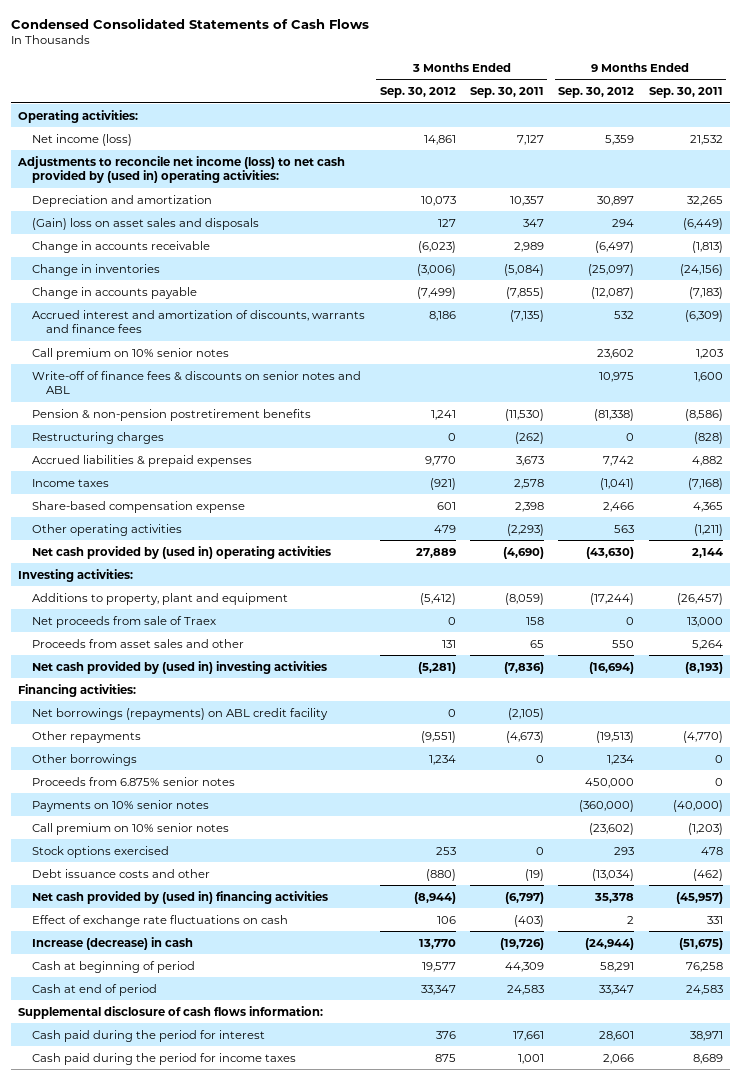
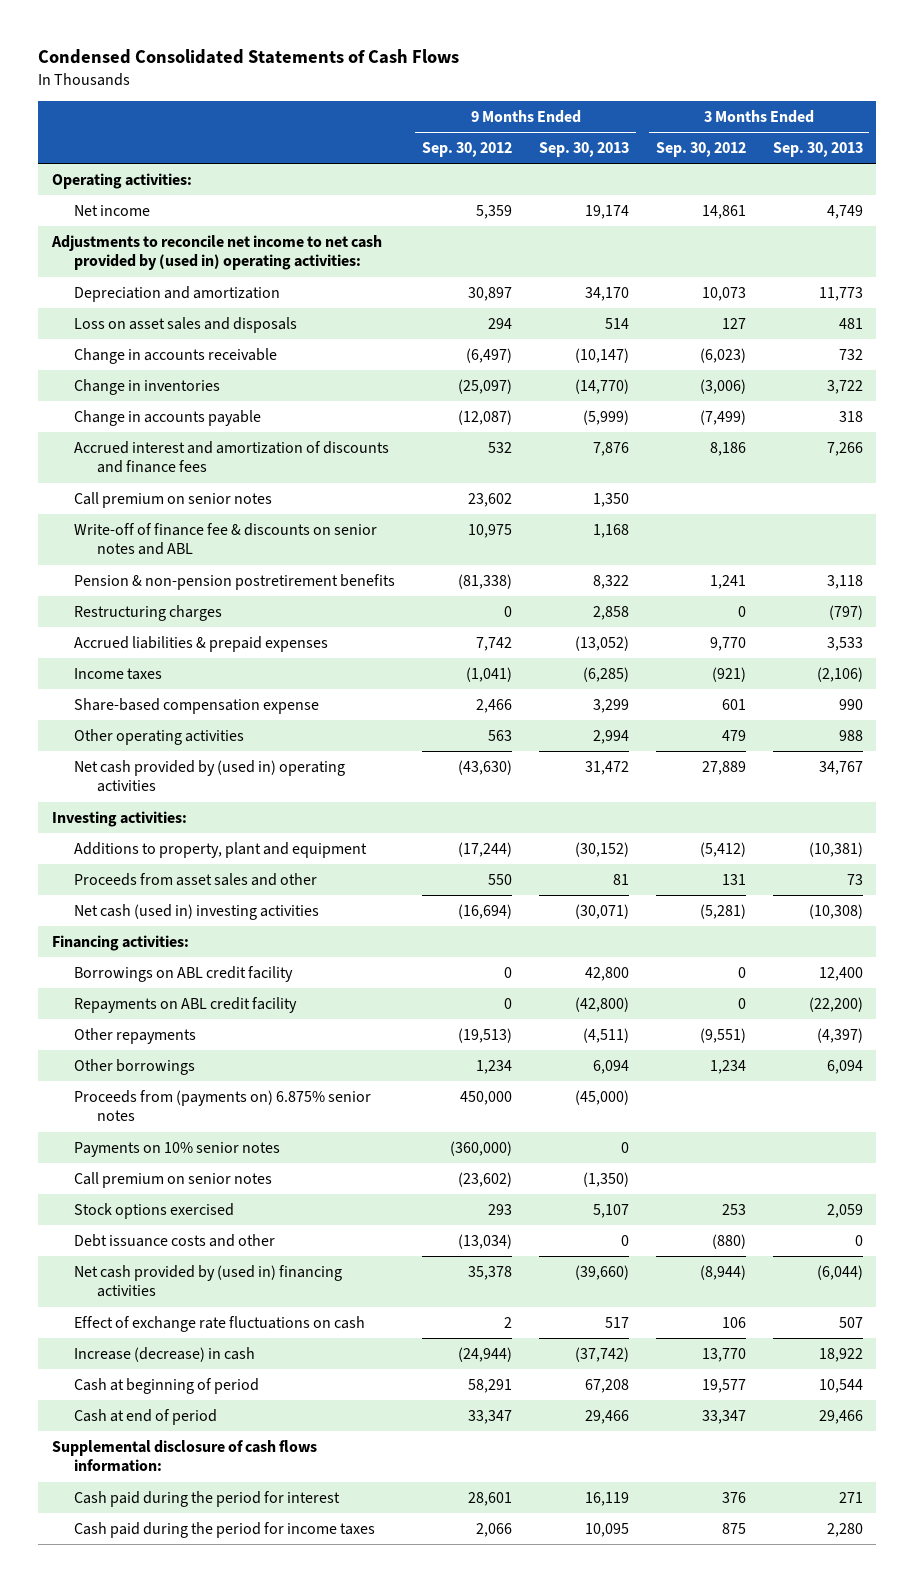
- | 3 Months Ended Sep. 30, 2012 | 3 Months Ended Sep. 30, 2011 | 9 Months Ended Sep. 30, 2012 | 9 Months Ended Sep. 30, 2011
+ | 9 Months Ended Sep. 30, 2012 | 9 Months Ended Sep. 30, 2013 | 3 Months Ended Sep. 30, 2012 | 3 Months Ended Sep. 30, 2013
- Net income (loss) | 14,861 | 7,127 | 5,359 | 21,532
- Adjustments to reconcile net income (loss) to net cash provided by (used in) operating activities:
+ Net income | 5,359 | 19,174 | 14,861 | 4,749
+ Adjustments to reconcile net income to net cash provided by (used in) operating activities:
- (Gain) loss on asset sales and disposals | 127 | 347 | 294 | (6,449)
+ Loss on asset sales and disposals | 294 | 514 | 127 | 481
- Accrued interest and amortization of discounts, warrants and finance fees | 8,186 | (7,135) | 532 | (6,309)
- Call premium on 10% senior notes | | | 23,602 | 1,203
- Write-off of finance fees & discounts on senior notes and ABL | | | 10,975 | 1,600
+ Accrued interest and amortization of discounts and finance fees | 532 | 7,876 | 8,186 | 7,266
+ Call premium on senior notes | 23,602 | 1,350 | |
+ Write-off of finance fee & discounts on senior notes and ABL | 10,975 | 1,168 | |
- Net proceeds from sale of Traex | 0 | 158 | 0 | 13,000
- Net cash provided by (used in) investing activities | (5,281) | (7,836) | (16,694) | (8,193)
+ Net cash (used in) investing activities | (16,694) | (30,071) | (5,281) | (10,308)
- Net borrowings (repayments) on ABL credit facility | 0 | (2,105) | |
+ Borrowings on ABL credit facility | 0 | 42,800 | 0 | 12,400
+ Repayments on ABL credit facility | 0 | (42,800) | 0 | (22,200)
- Proceeds from 6.875% senior notes | | | 450,000 | 0
+ Proceeds from (payments on) 6.875% senior notes | 450,000 | (45,000) | |
- Call premium on 10% senior notes | | | (23,602) | (1,203)
+ Call premium on senior notes | (23,602) | (1,350) | |

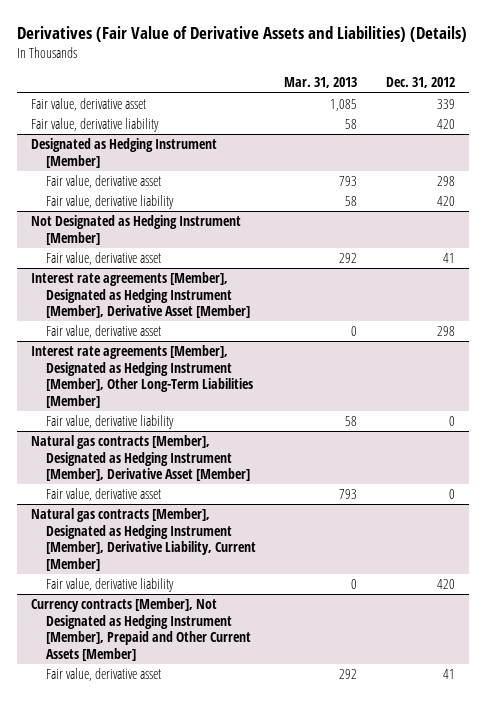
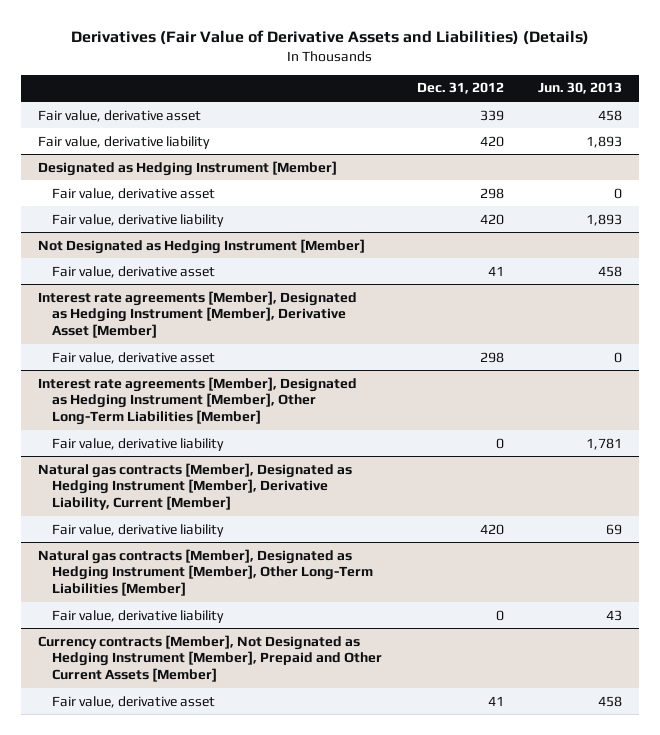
- | Mar. 31, 2013 | Dec. 31, 2012
+ | Dec. 31, 2012 | Jun. 30, 2013
- Natural gas contracts [Member], Designated as Hedging Instrument [Member], Derivative Asset [Member]
- Fair value, derivative asset | 793 | 0
+ Natural gas contracts [Member], Designated as Hedging Instrument [Member], Other Long-Term Liabilities [Member]
+ Fair value, derivative liability | 0 | 43

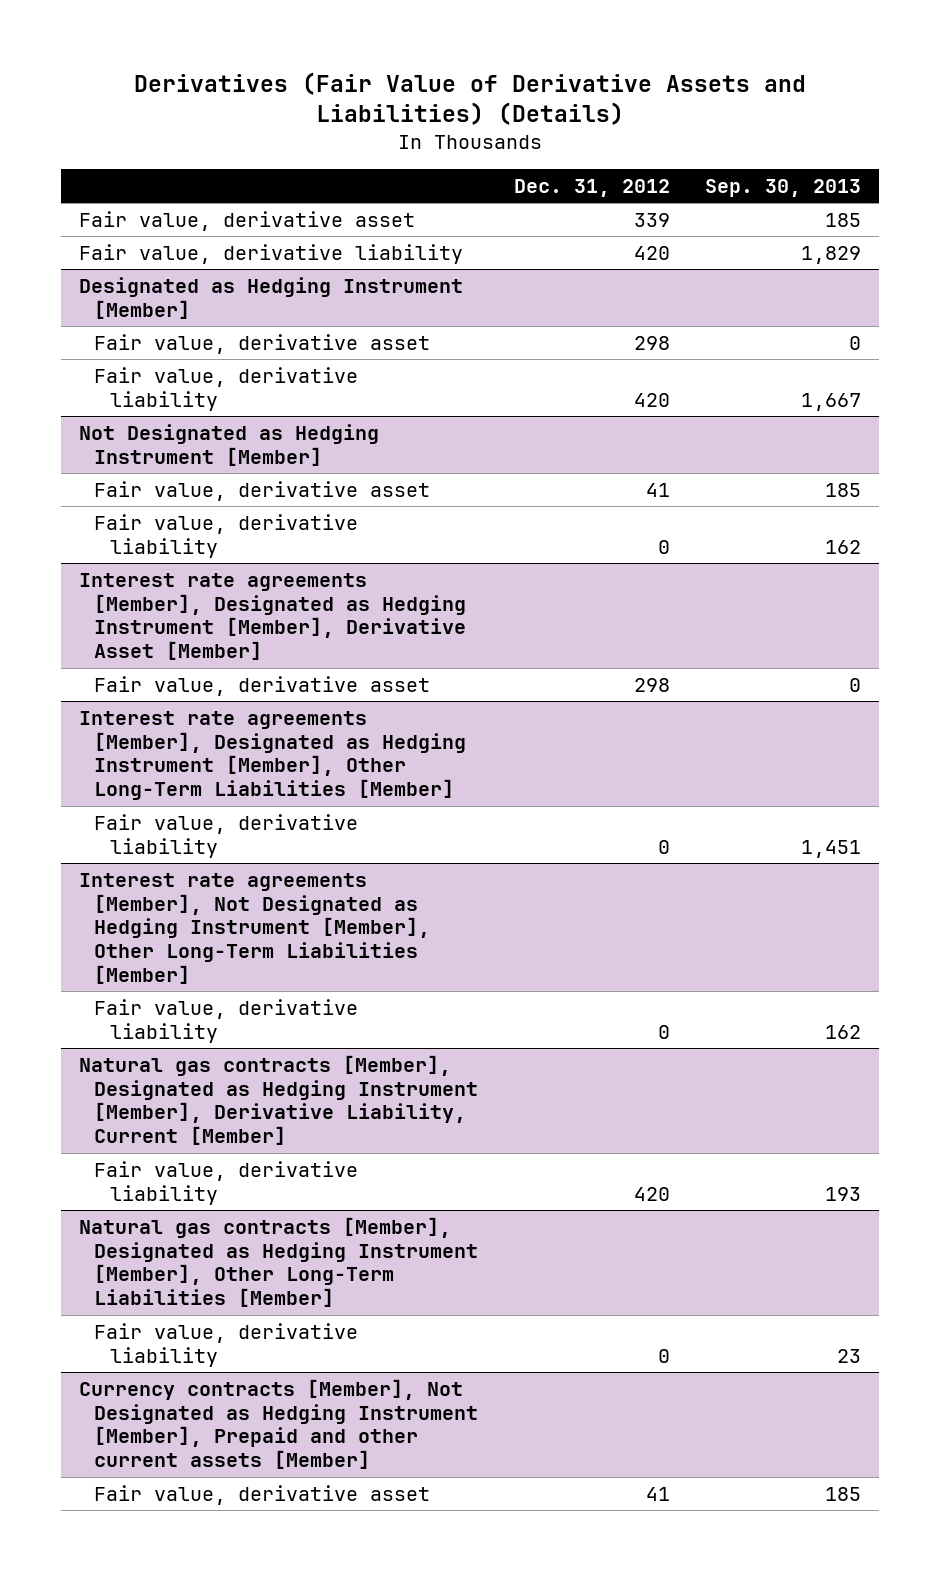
- | Dec. 31, 2012 | Jun. 30, 2013
+ | Dec. 31, 2012 | Sep. 30, 2013
@ Not Designated as Hedging Instrument [Member]
+ Fair value, derivative liability | 0 | 162
+ Interest rate agreements [Member], Not Designated as Hedging Instrument [Member], Other Long-Term Liabilities [Member]
+ Fair value, derivative liability | 0 | 162
- Currency contracts [Member], Not Designated as Hedging Instrument [Member], Prepaid and Other Current Assets [Member]
+ Currency contracts [Member], Not Designated as Hedging Instrument [Member], Prepaid and other current assets [Member]

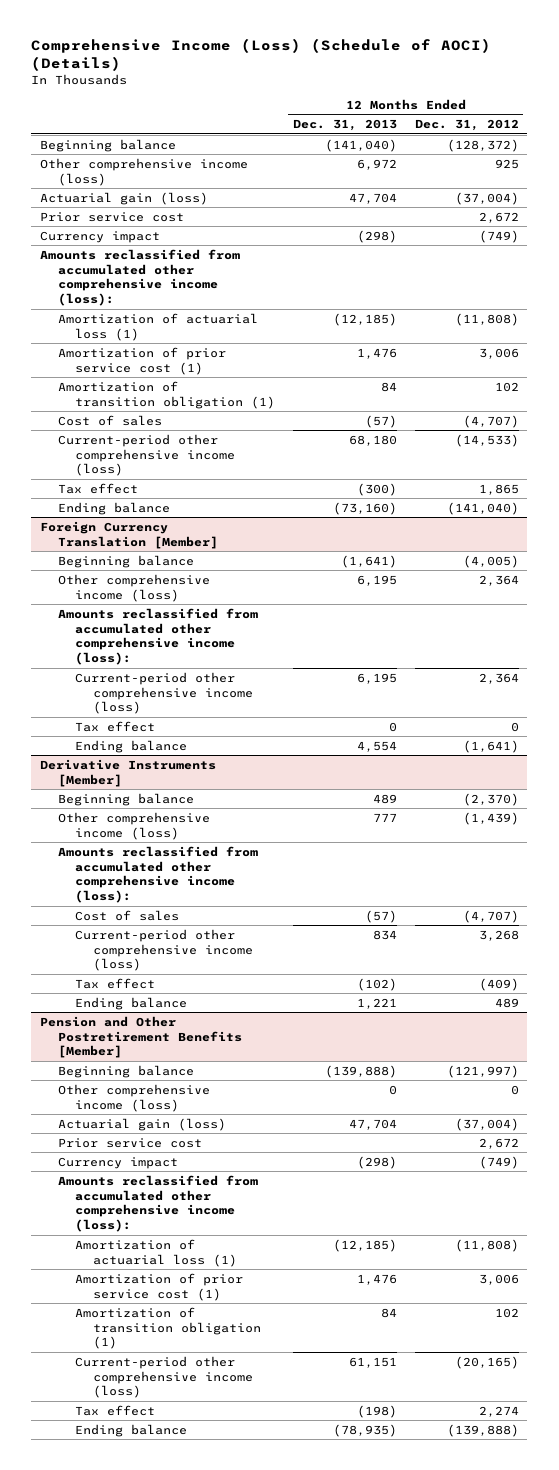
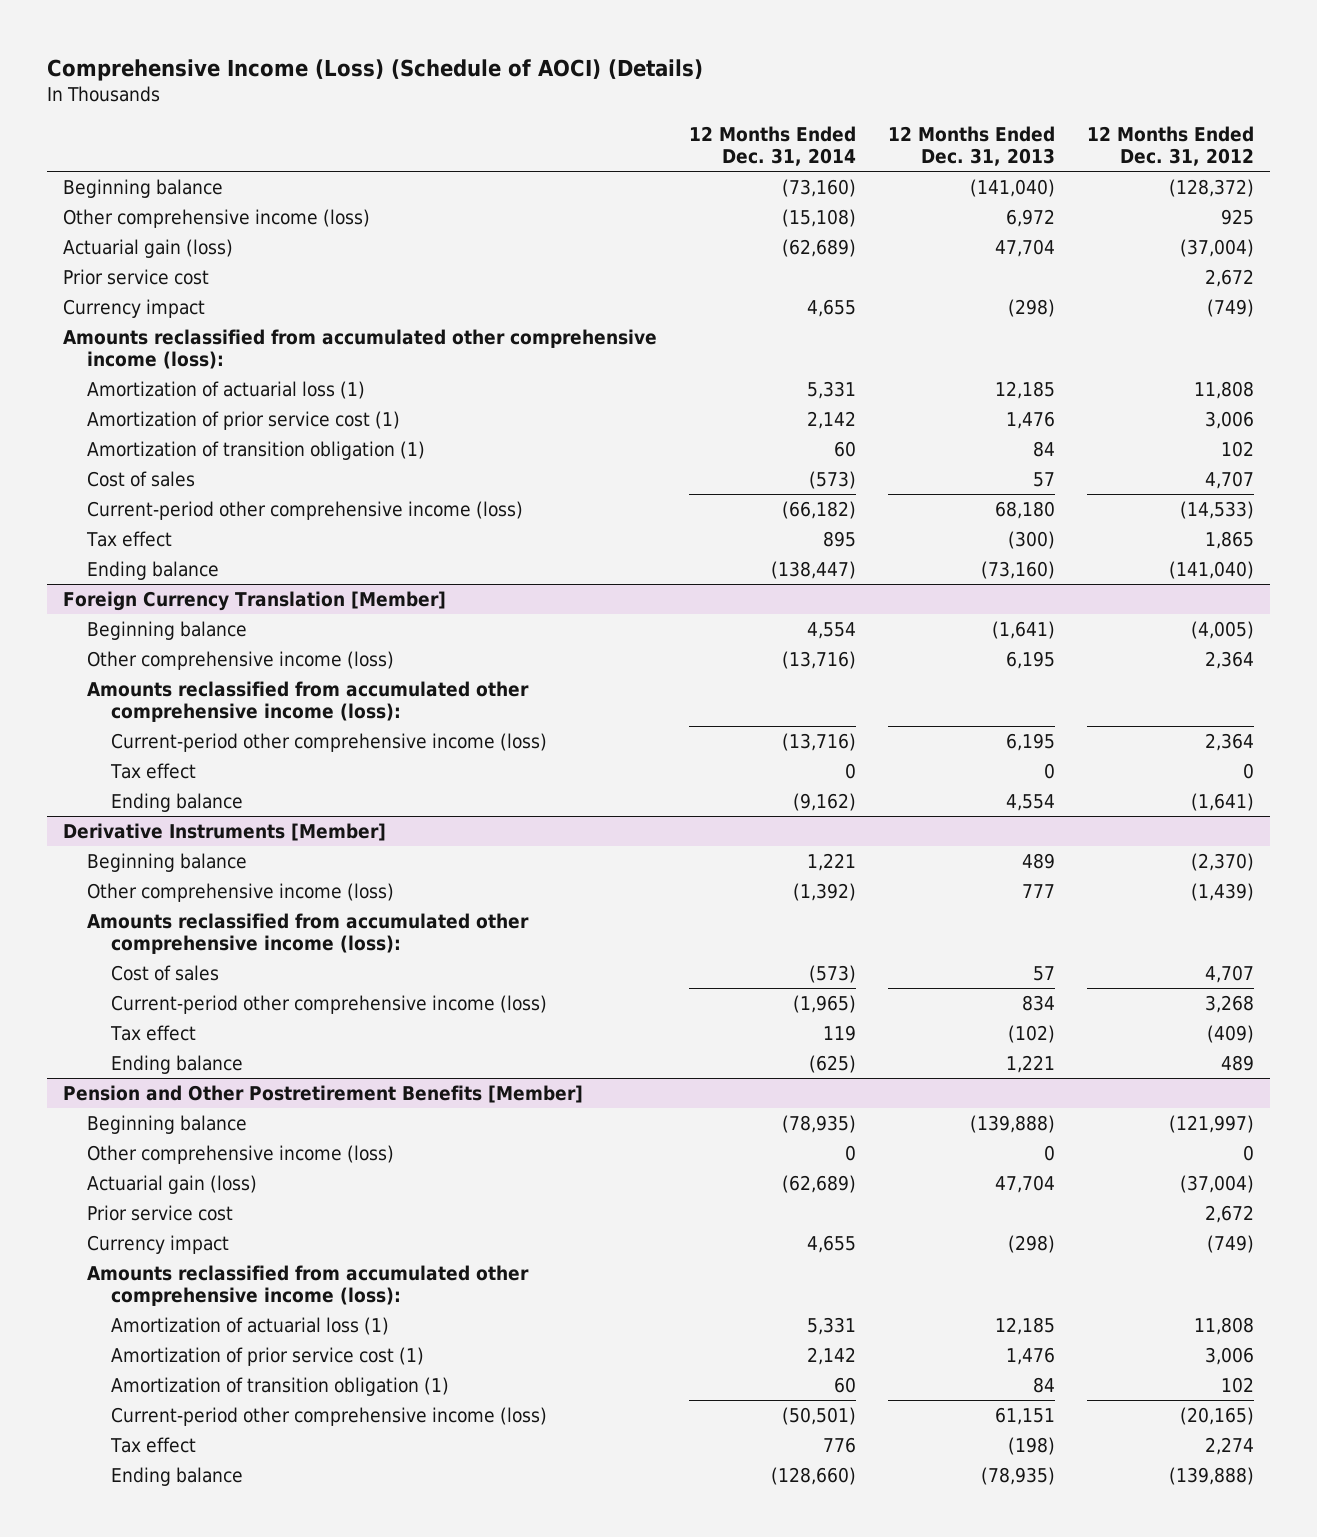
- | 12 Months Ended Dec. 31, 2013 | 12 Months Ended Dec. 31, 2012
+ | 12 Months Ended Dec. 31, 2014 | 12 Months Ended Dec. 31, 2013 | 12 Months Ended Dec. 31, 2012
- Amortization of actuarial loss (1) | (12,185) | (11,808)
+ Amortization of actuarial loss (1) | 5,331 | 12,185 | 11,808
- Cost of sales | (57) | (4,707)
+ Cost of sales | (573) | 57 | 4,707
@ Derivative Instruments [Member]
- Cost of sales | (57) | (4,707)
+ Cost of sales | (573) | 57 | 4,707
@ Pension and Other Postretirement Benefits [Member]
- Amortization of actuarial loss (1) | (12,185) | (11,808)
+ Amortization of actuarial loss (1) | 5,331 | 12,185 | 11,808

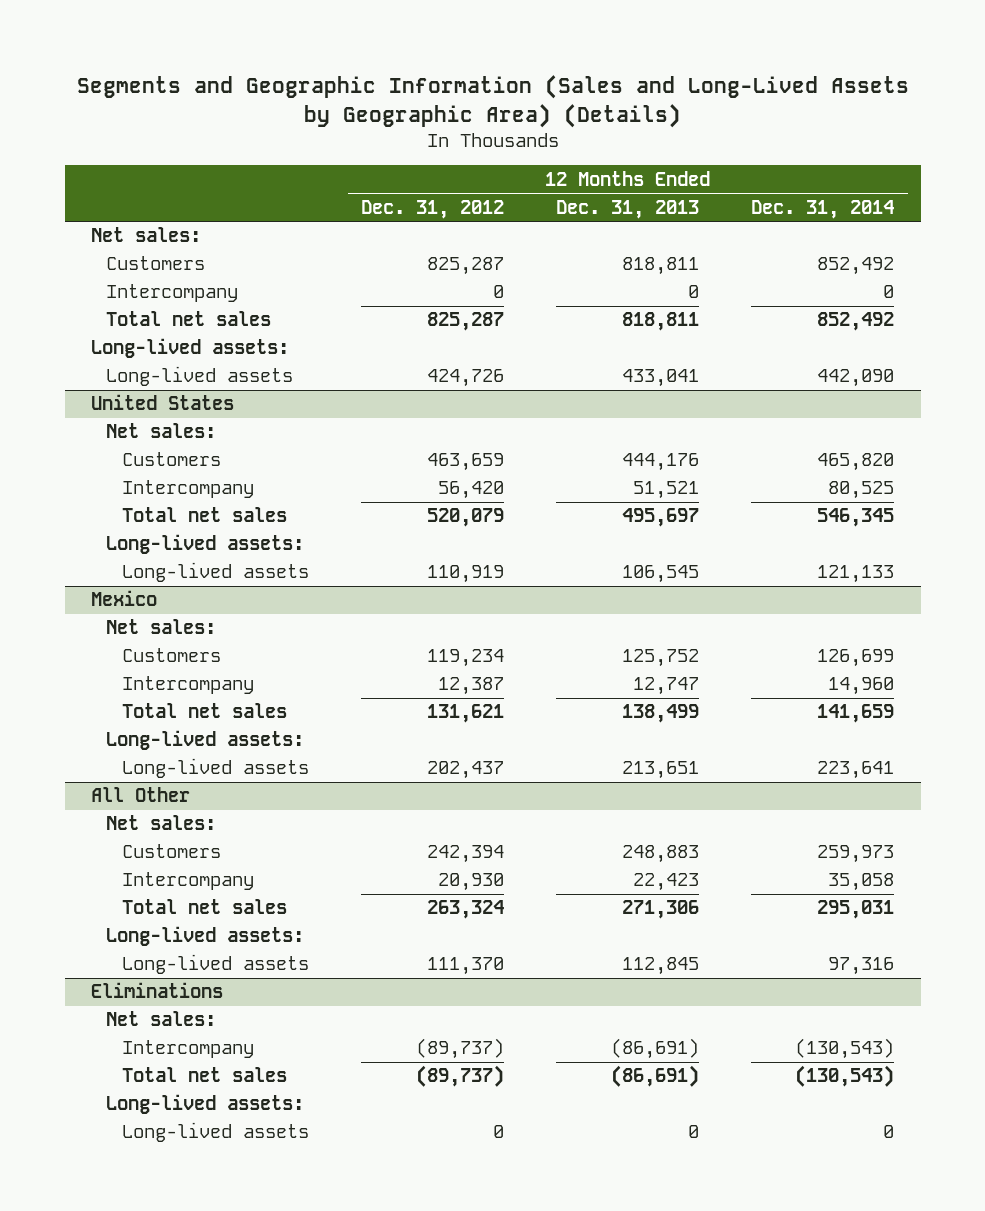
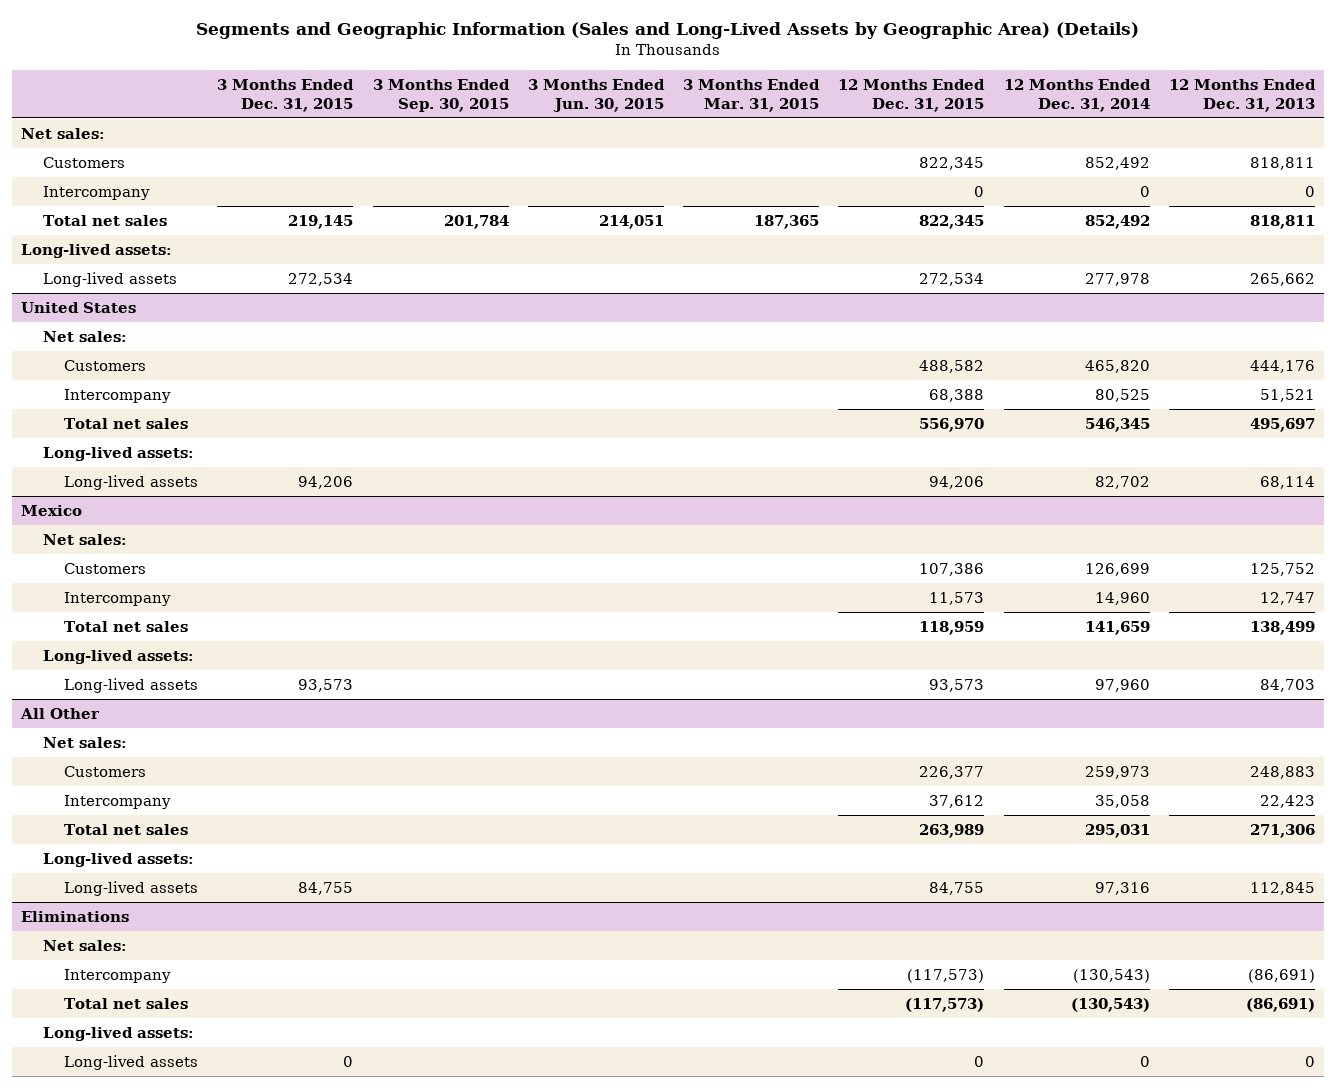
- | 12 Months Ended Dec. 31, 2012 | 12 Months Ended Dec. 31, 2013 | 12 Months Ended Dec. 31, 2014
+ | 3 Months Ended Dec. 31, 2015 | 3 Months Ended Sep. 30, 2015 | 3 Months Ended Jun. 30, 2015 | 3 Months Ended Mar. 31, 2015 | 12 Months Ended Dec. 31, 2015 | 12 Months Ended Dec. 31, 2014 | 12 Months Ended Dec. 31, 2013
- Long-lived assets | 424,726 | 433,041 | 442,090
+ Long-lived assets | 272,534 | | | | 272,534 | 277,978 | 265,662
@ United States
- Long-lived assets | 110,919 | 106,545 | 121,133
+ Long-lived assets | 94,206 | | | | 94,206 | 82,702 | 68,114
@ Mexico
- Long-lived assets | 202,437 | 213,651 | 223,641
+ Long-lived assets | 93,573 | | | | 93,573 | 97,960 | 84,703

